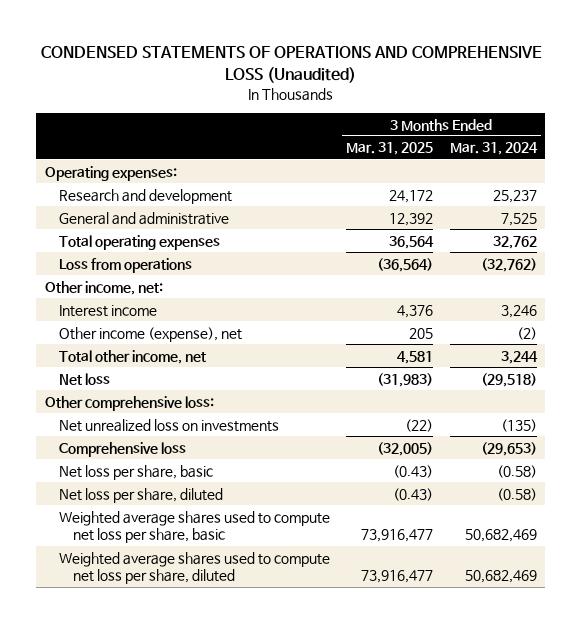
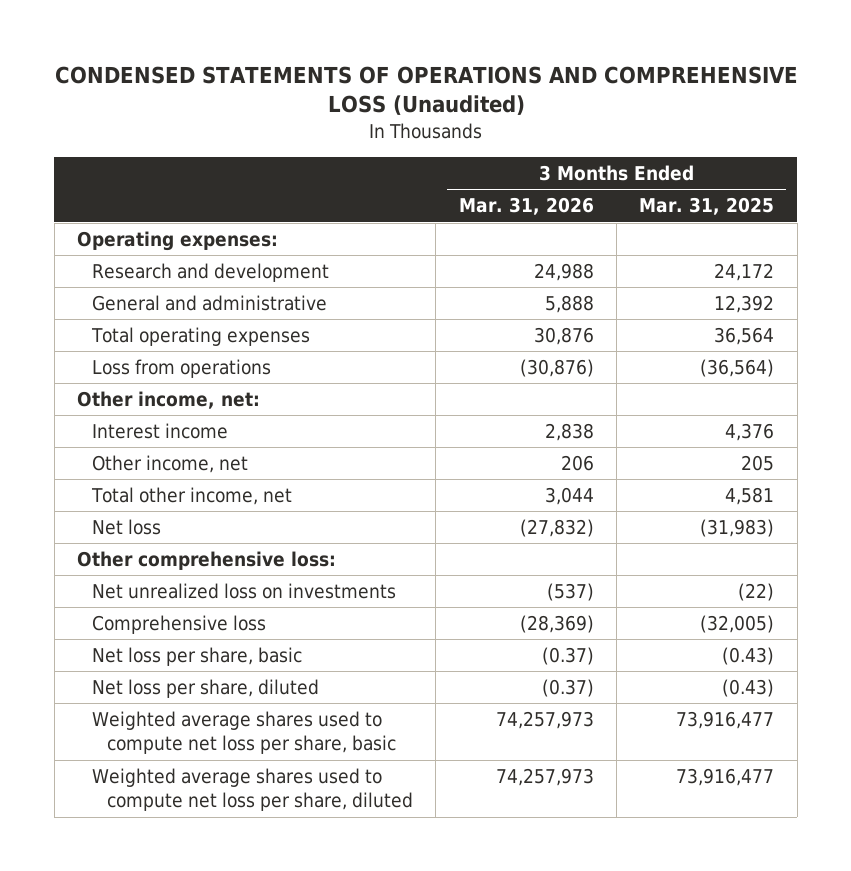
- | 3 Months Ended Mar. 31, 2025 | 3 Months Ended Mar. 31, 2024
+ | 3 Months Ended Mar. 31, 2026 | 3 Months Ended Mar. 31, 2025
- Other income (expense), net | 205 | (2)
+ Other income, net | 206 | 205

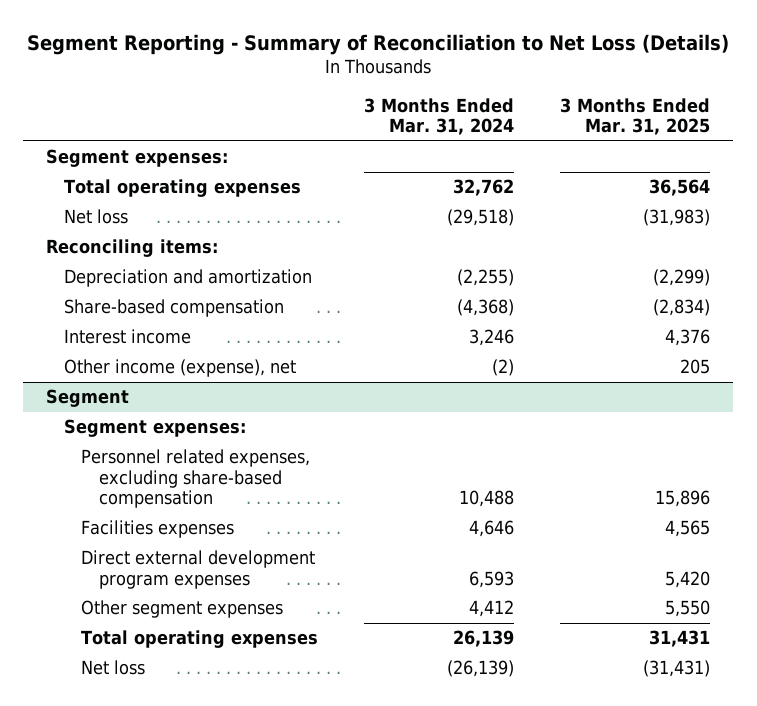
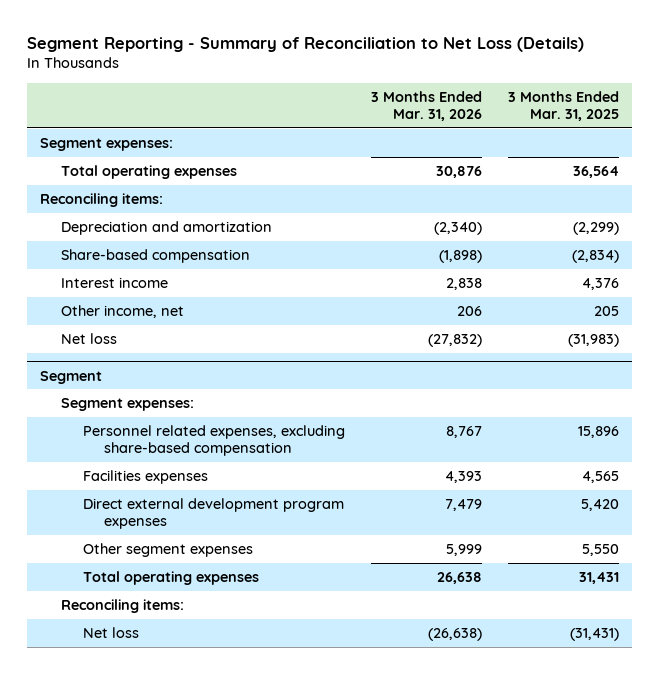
- | 3 Months Ended Mar. 31, 2024 | 3 Months Ended Mar. 31, 2025
+ | 3 Months Ended Mar. 31, 2026 | 3 Months Ended Mar. 31, 2025
- Other income (expense), net | (2) | 205
+ Other income, net | 206 | 205
moved down: Net loss | (27,832) | (31,983)
@ Segment
+ Reconciling items:

